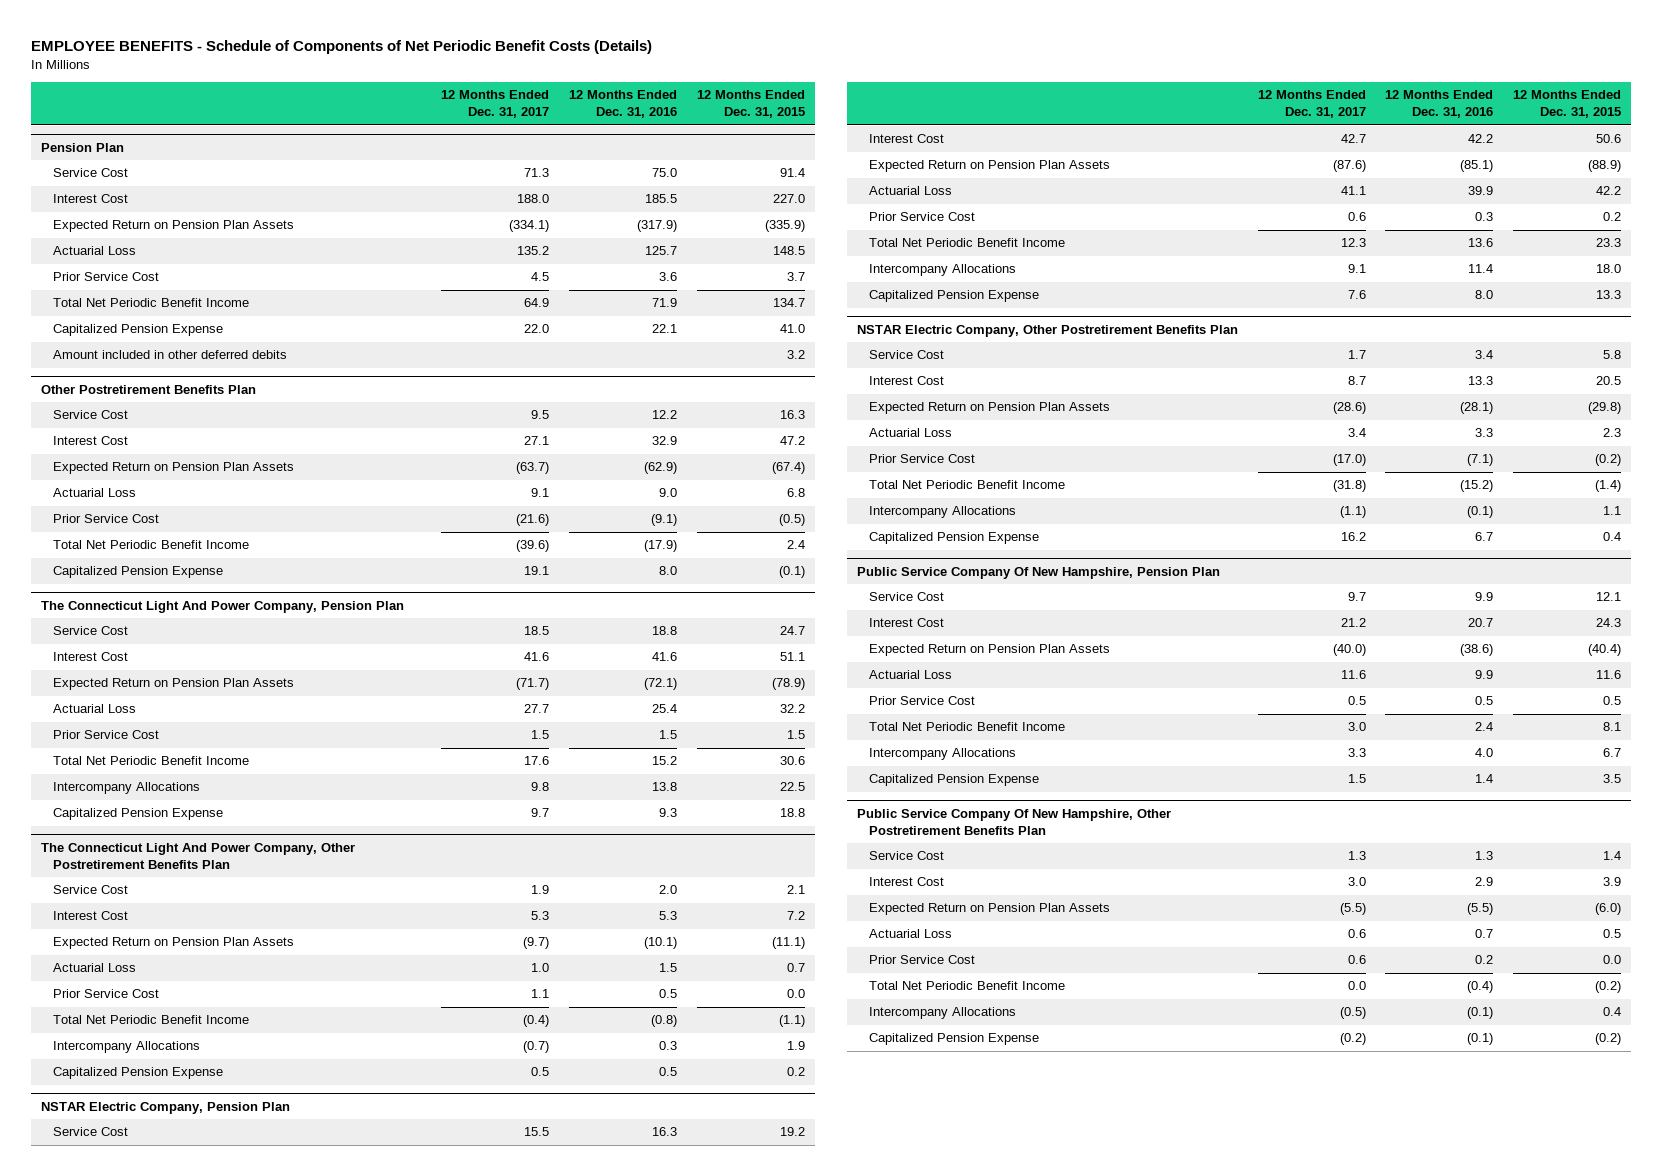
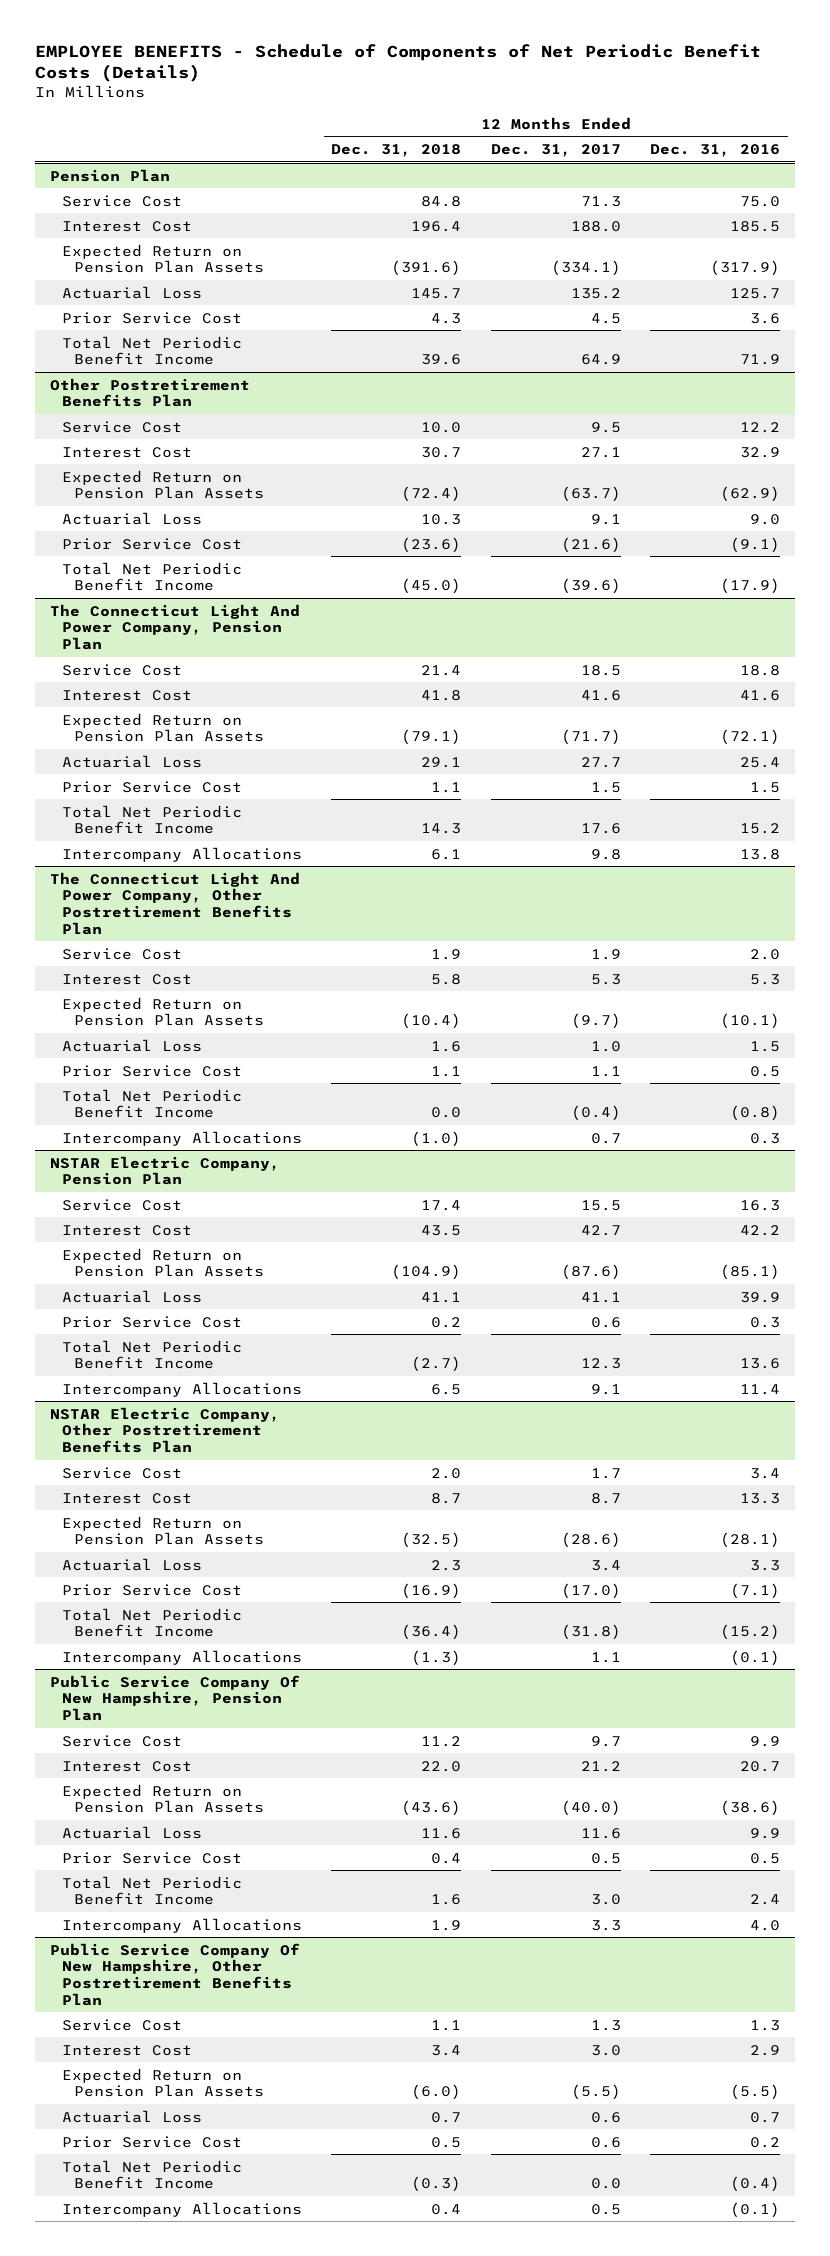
- | 12 Months Ended Dec. 31, 2017 | 12 Months Ended Dec. 31, 2016 | 12 Months Ended Dec. 31, 2015
+ | 12 Months Ended Dec. 31, 2018 | 12 Months Ended Dec. 31, 2017 | 12 Months Ended Dec. 31, 2016
@ Pension Plan
- Capitalized Pension Expense | 22.0 | 22.1 | 41.0
- Amount included in other deferred debits | | | 3.2
@ Other Postretirement Benefits Plan
- Capitalized Pension Expense | 19.1 | 8.0 | (0.1)
@ The Connecticut Light And Power Company, Pension Plan
- Capitalized Pension Expense | 9.7 | 9.3 | 18.8
@ The Connecticut Light And Power Company, Other Postretirement Benefits Plan
- Intercompany Allocations | (0.7) | 0.3 | 1.9
- Capitalized Pension Expense | 0.5 | 0.5 | 0.2
+ Intercompany Allocations | (1.0) | 0.7 | 0.3
@ NSTAR Electric Company, Pension Plan
- Capitalized Pension Expense | 7.6 | 8.0 | 13.3
@ NSTAR Electric Company, Other Postretirement Benefits Plan
- Intercompany Allocations | (1.1) | (0.1) | 1.1
- Capitalized Pension Expense | 16.2 | 6.7 | 0.4
+ Intercompany Allocations | (1.3) | 1.1 | (0.1)
@ Public Service Company Of New Hampshire, Pension Plan
- Capitalized Pension Expense | 1.5 | 1.4 | 3.5
@ Public Service Company Of New Hampshire, Other Postretirement Benefits Plan
- Intercompany Allocations | (0.5) | (0.1) | 0.4
- Capitalized Pension Expense | (0.2) | (0.1) | (0.2)
+ Intercompany Allocations | 0.4 | 0.5 | (0.1)

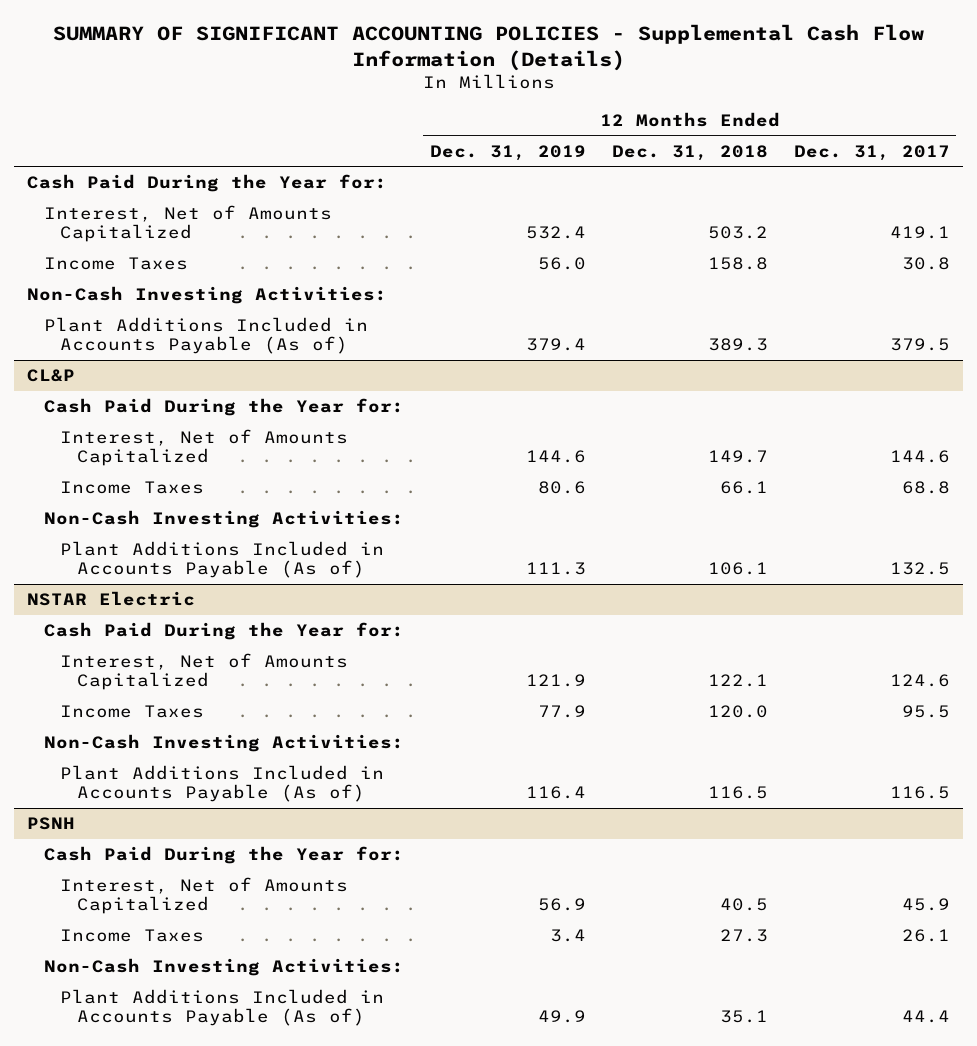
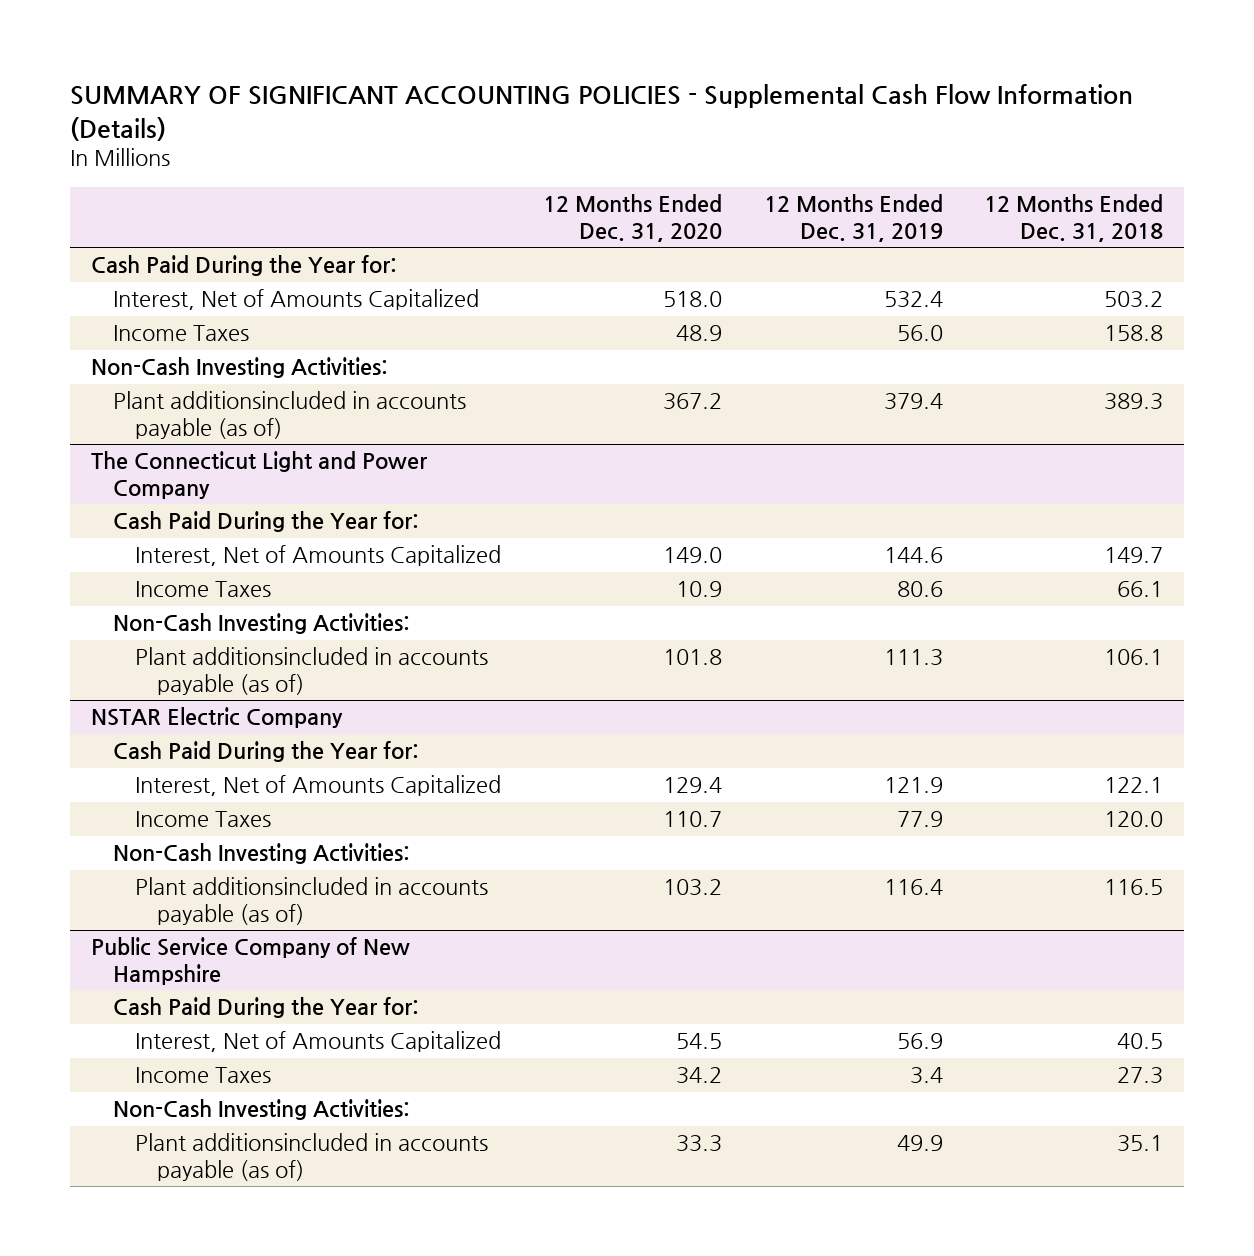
- | 12 Months Ended Dec. 31, 2019 | 12 Months Ended Dec. 31, 2018 | 12 Months Ended Dec. 31, 2017
+ | 12 Months Ended Dec. 31, 2020 | 12 Months Ended Dec. 31, 2019 | 12 Months Ended Dec. 31, 2018
- Plant Additions Included in Accounts Payable (As of) | 379.4 | 389.3 | 379.5
- CL&P
+ Plant additionsincluded in accounts payable (as of) | 367.2 | 379.4 | 389.3
+ The Connecticut Light and Power Company
- Plant Additions Included in Accounts Payable (As of) | 111.3 | 106.1 | 132.5
- NSTAR Electric
+ Plant additionsincluded in accounts payable (as of) | 101.8 | 111.3 | 106.1
+ NSTAR Electric Company
- Plant Additions Included in Accounts Payable (As of) | 116.4 | 116.5 | 116.5
- PSNH
+ Plant additionsincluded in accounts payable (as of) | 103.2 | 116.4 | 116.5
+ Public Service Company of New Hampshire
- Plant Additions Included in Accounts Payable (As of) | 49.9 | 35.1 | 44.4
+ Plant additionsincluded in accounts payable (as of) | 33.3 | 49.9 | 35.1

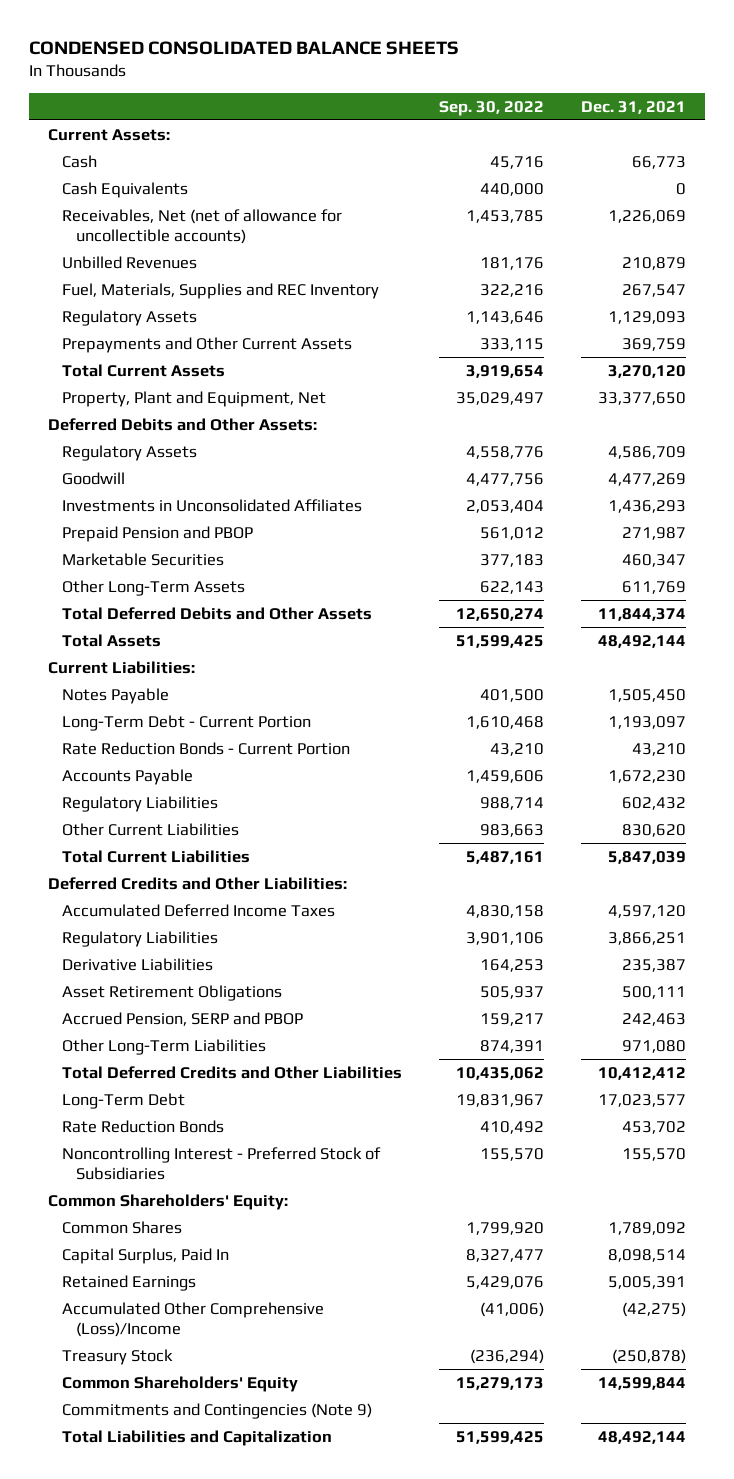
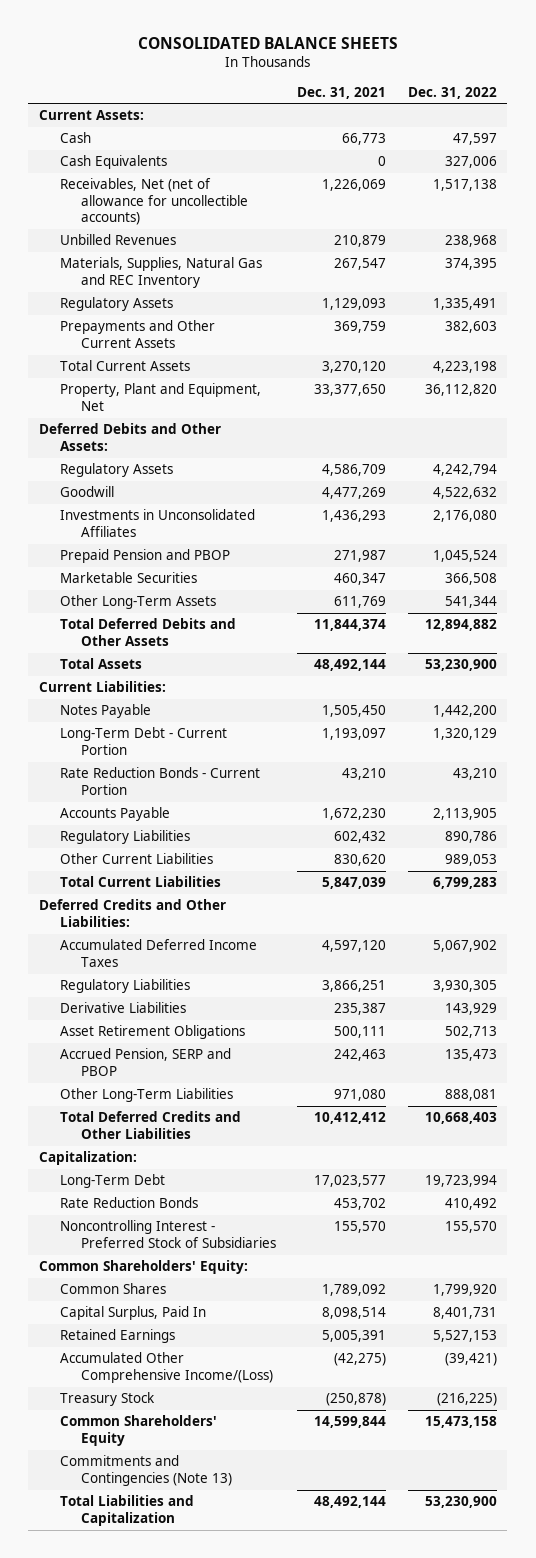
- CONDENSED CONSOLIDATED BALANCE SHEETS
+ CONSOLIDATED BALANCE SHEETS
- | Sep. 30, 2022 | Dec. 31, 2021
+ | Dec. 31, 2021 | Dec. 31, 2022
- Fuel, Materials, Supplies and REC Inventory | 322,216 | 267,547
+ Materials, Supplies, Natural Gas and REC Inventory | 267,547 | 374,395
+ Capitalization:
- Accumulated Other Comprehensive (Loss)/Income | (41,006) | (42,275)
+ Accumulated Other Comprehensive Income/(Loss) | (42,275) | (39,421)
- Commitments and Contingencies (Note 9)
+ Commitments and Contingencies (Note 13)

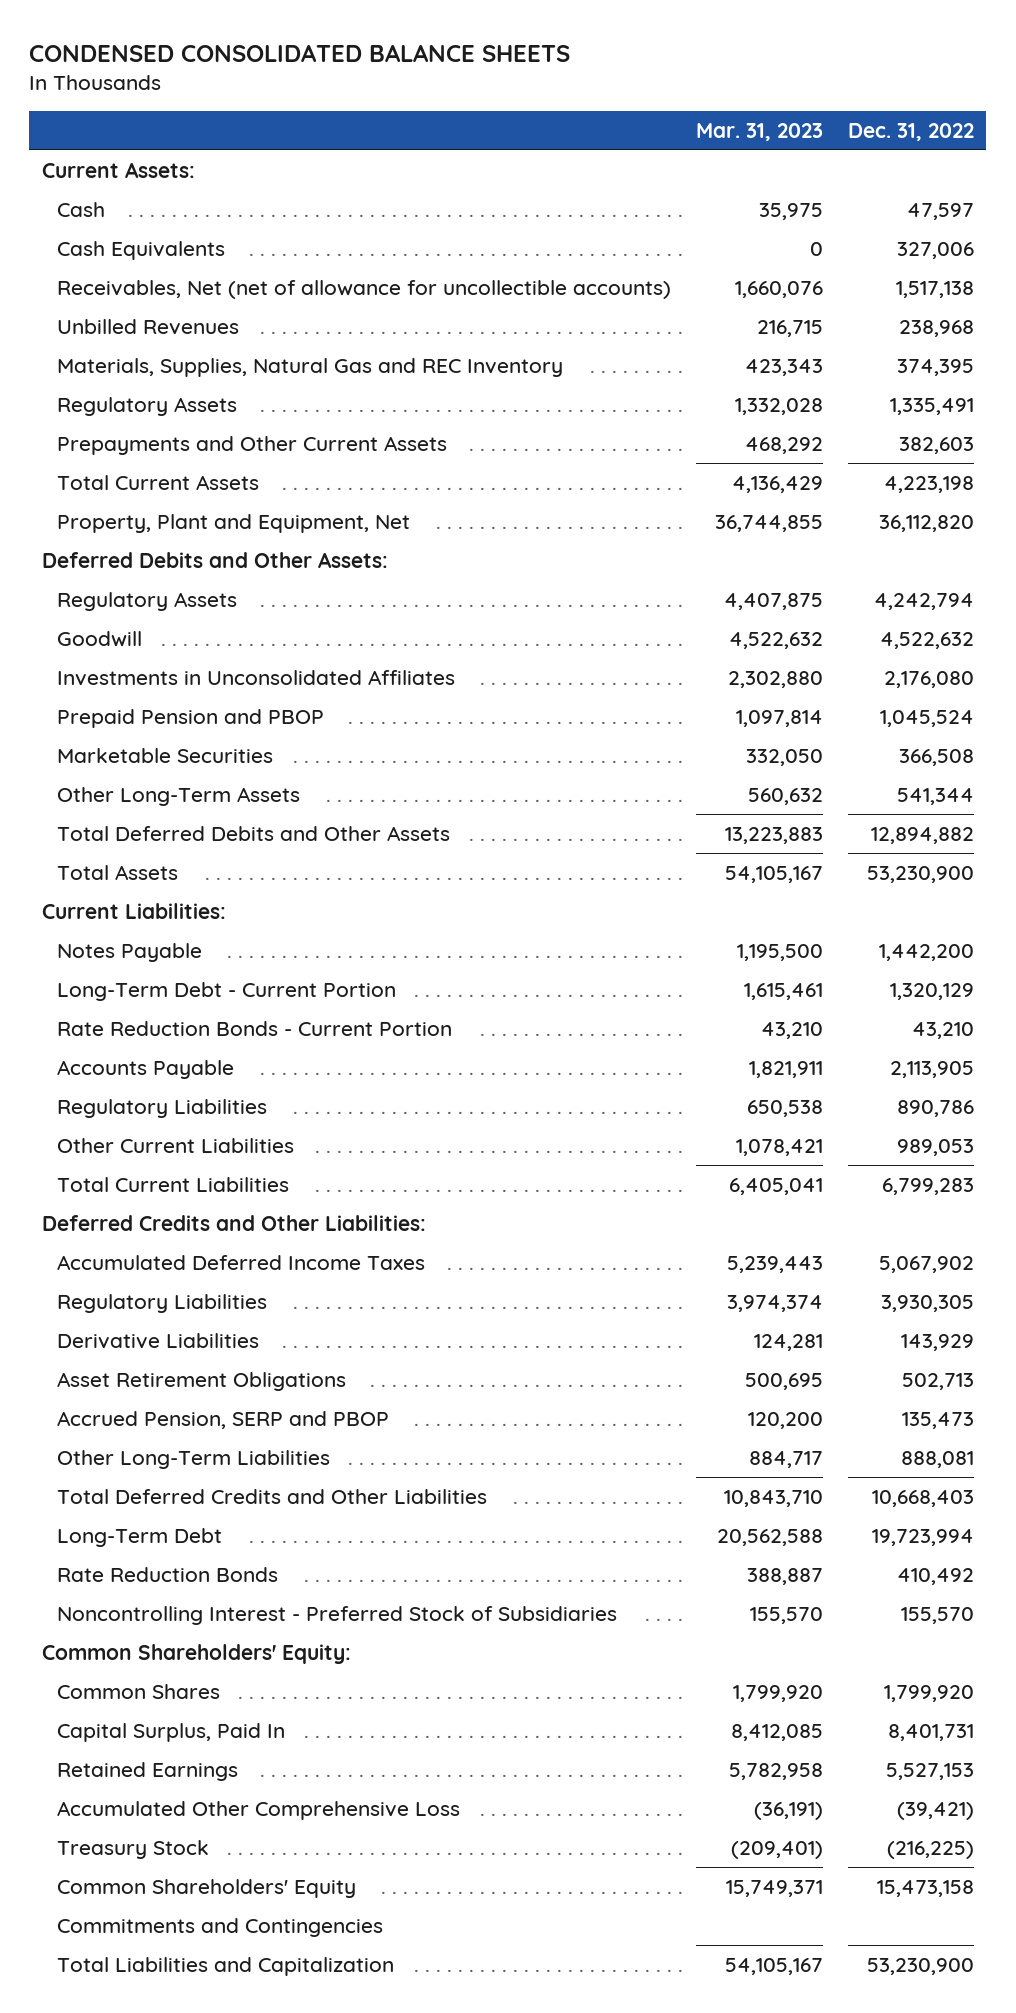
- CONSOLIDATED BALANCE SHEETS
+ CONDENSED CONSOLIDATED BALANCE SHEETS
- | Dec. 31, 2021 | Dec. 31, 2022
+ | Mar. 31, 2023 | Dec. 31, 2022
- Capitalization:
- Accumulated Other Comprehensive Income/(Loss) | (42,275) | (39,421)
+ Accumulated Other Comprehensive Loss | (36,191) | (39,421)
- Commitments and Contingencies (Note 13)
+ Commitments and Contingencies

